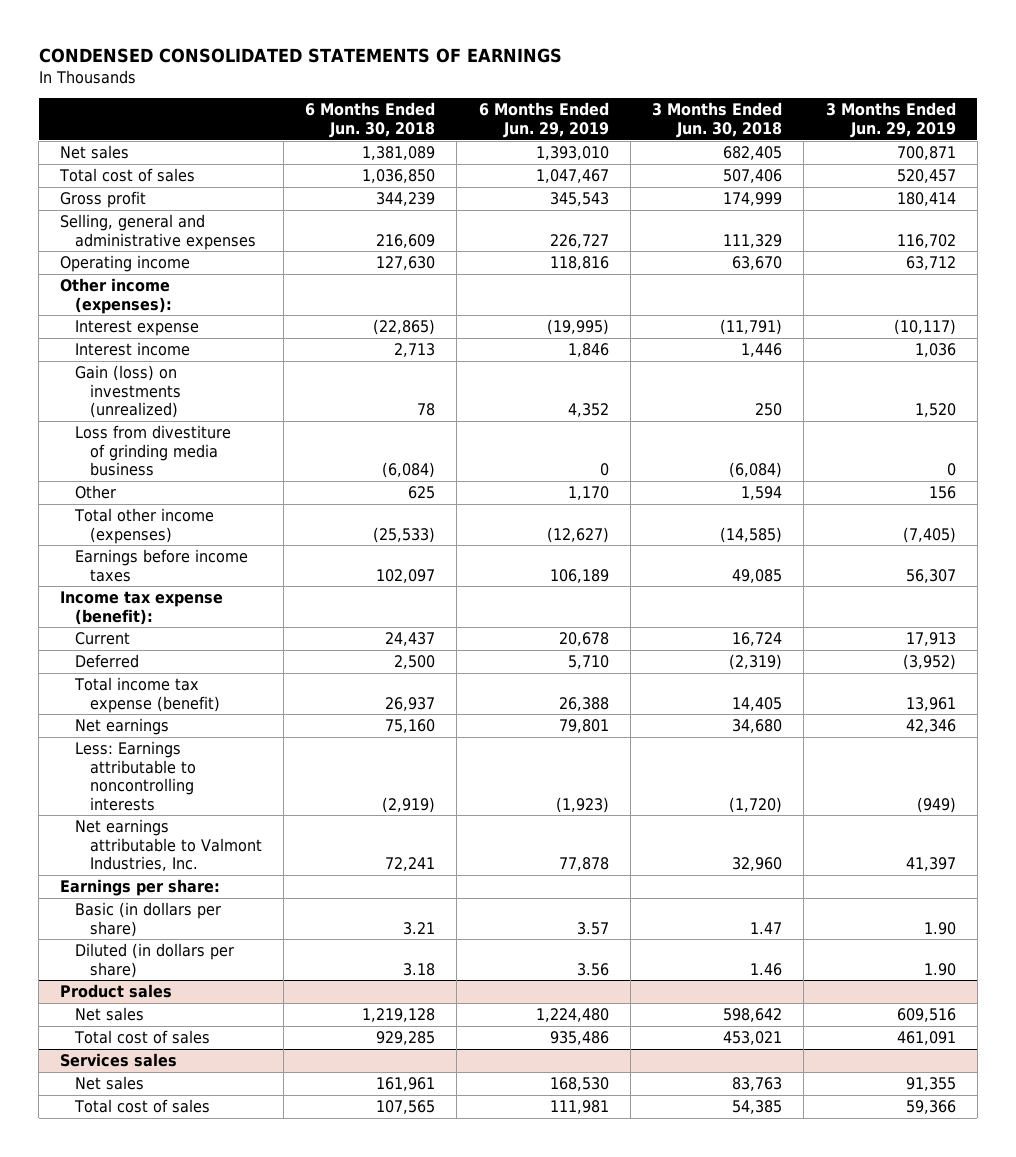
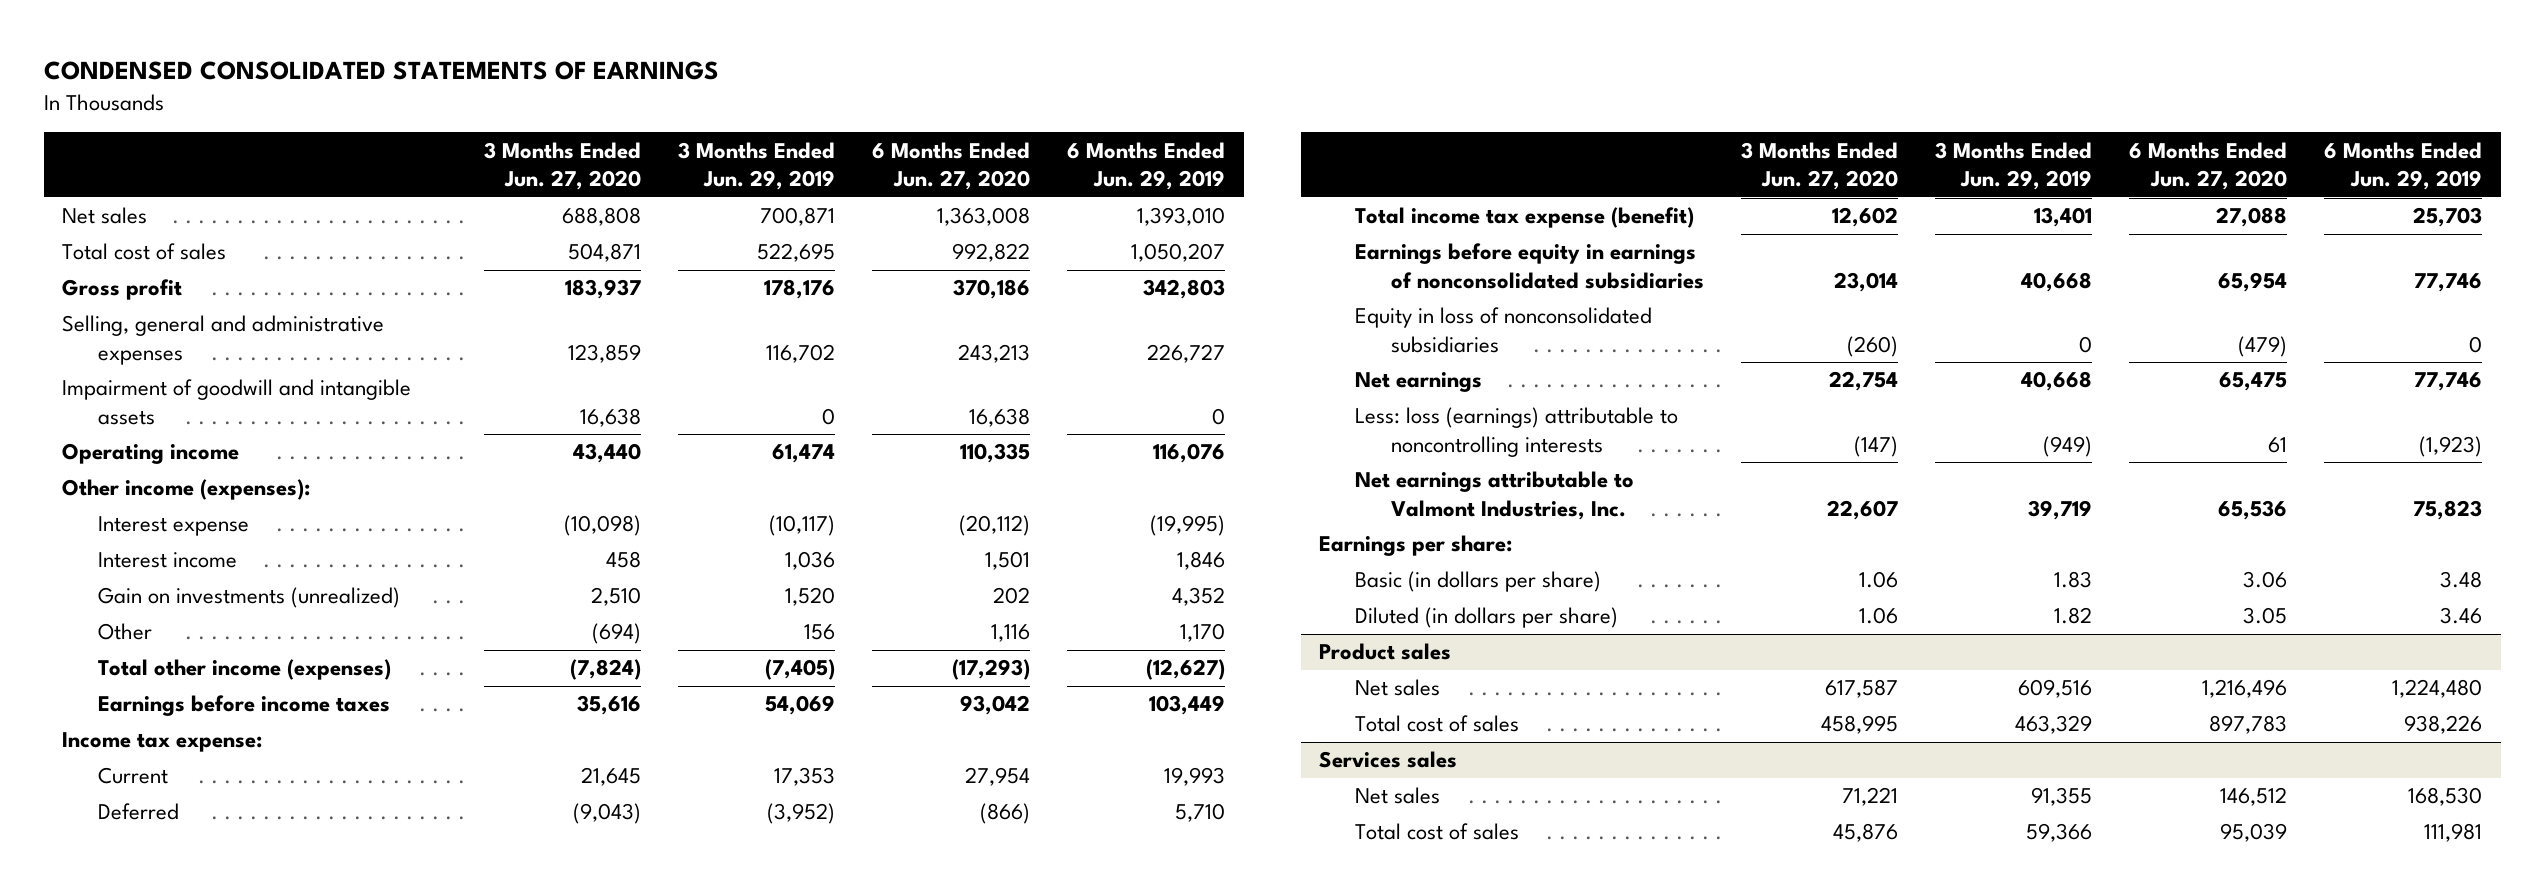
- | 6 Months Ended Jun. 30, 2018 | 6 Months Ended Jun. 29, 2019 | 3 Months Ended Jun. 30, 2018 | 3 Months Ended Jun. 29, 2019
+ | 3 Months Ended Jun. 27, 2020 | 3 Months Ended Jun. 29, 2019 | 6 Months Ended Jun. 27, 2020 | 6 Months Ended Jun. 29, 2019
- Total cost of sales | 1,036,850 | 1,047,467 | 507,406 | 520,457
- Gross profit | 344,239 | 345,543 | 174,999 | 180,414
+ Total cost of sales | 504,871 | 522,695 | 992,822 | 1,050,207
+ Gross profit | 183,937 | 178,176 | 370,186 | 342,803
- Operating income | 127,630 | 118,816 | 63,670 | 63,712
+ Impairment of goodwill and intangible assets | 16,638 | 0 | 16,638 | 0
+ Operating income | 43,440 | 61,474 | 110,335 | 116,076
- Gain (loss) on investments (unrealized) | 78 | 4,352 | 250 | 1,520
- Loss from divestiture of grinding media business | (6,084) | 0 | (6,084) | 0
+ Gain on investments (unrealized) | 2,510 | 1,520 | 202 | 4,352
- Earnings before income taxes | 102,097 | 106,189 | 49,085 | 56,307
- Income tax expense (benefit):
- Current | 24,437 | 20,678 | 16,724 | 17,913
+ Earnings before income taxes | 35,616 | 54,069 | 93,042 | 103,449
+ Income tax expense:
+ Current | 21,645 | 17,353 | 27,954 | 19,993
- Total income tax expense (benefit) | 26,937 | 26,388 | 14,405 | 13,961
- Net earnings | 75,160 | 79,801 | 34,680 | 42,346
- Less: Earnings attributable to noncontrolling interests | (2,919) | (1,923) | (1,720) | (949)
- Net earnings attributable to Valmont Industries, Inc. | 72,241 | 77,878 | 32,960 | 41,397
+ Total income tax expense (benefit) | 12,602 | 13,401 | 27,088 | 25,703
+ Earnings before equity in earnings of nonconsolidated subsidiaries | 23,014 | 40,668 | 65,954 | 77,746
+ Equity in loss of nonconsolidated subsidiaries | (260) | 0 | (479) | 0
+ Net earnings | 22,754 | 40,668 | 65,475 | 77,746
+ Less: loss (earnings) attributable to noncontrolling interests | (147) | (949) | 61 | (1,923)
+ Net earnings attributable to Valmont Industries, Inc. | 22,607 | 39,719 | 65,536 | 75,823
- Basic (in dollars per share) | 3.21 | 3.57 | 1.47 | 1.90
- Diluted (in dollars per share) | 3.18 | 3.56 | 1.46 | 1.90
+ Basic (in dollars per share) | 1.06 | 1.83 | 3.06 | 3.48
+ Diluted (in dollars per share) | 1.06 | 1.82 | 3.05 | 3.46
@ Product sales
- Total cost of sales | 929,285 | 935,486 | 453,021 | 461,091
+ Total cost of sales | 458,995 | 463,329 | 897,783 | 938,226

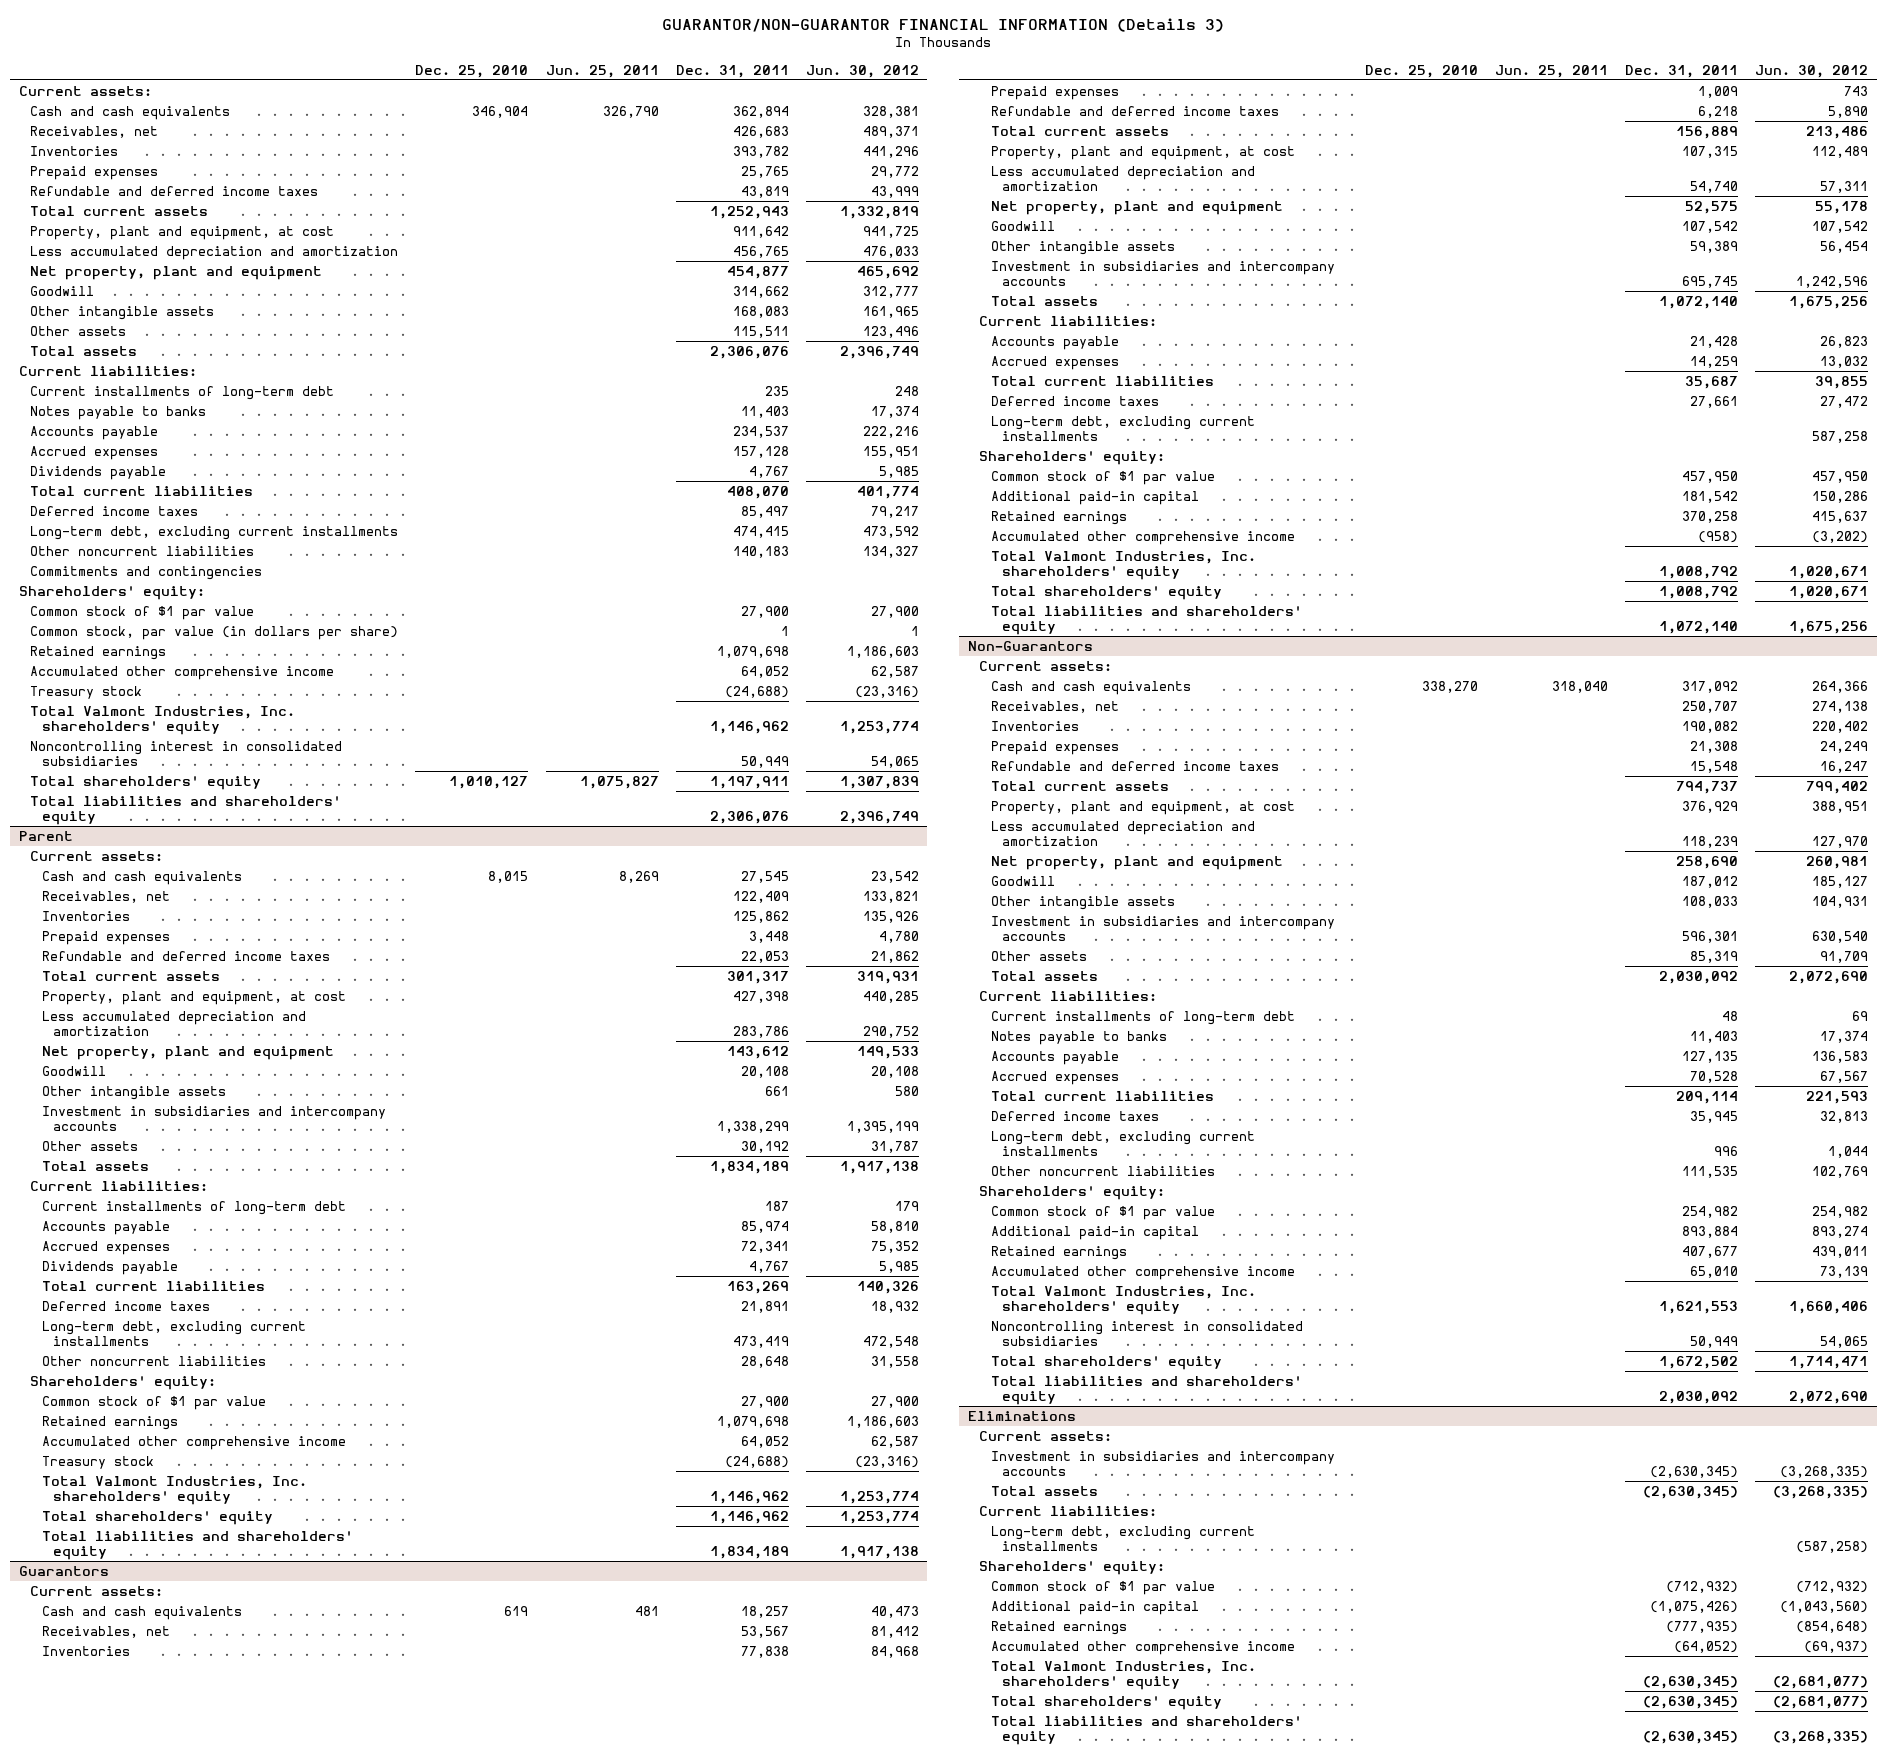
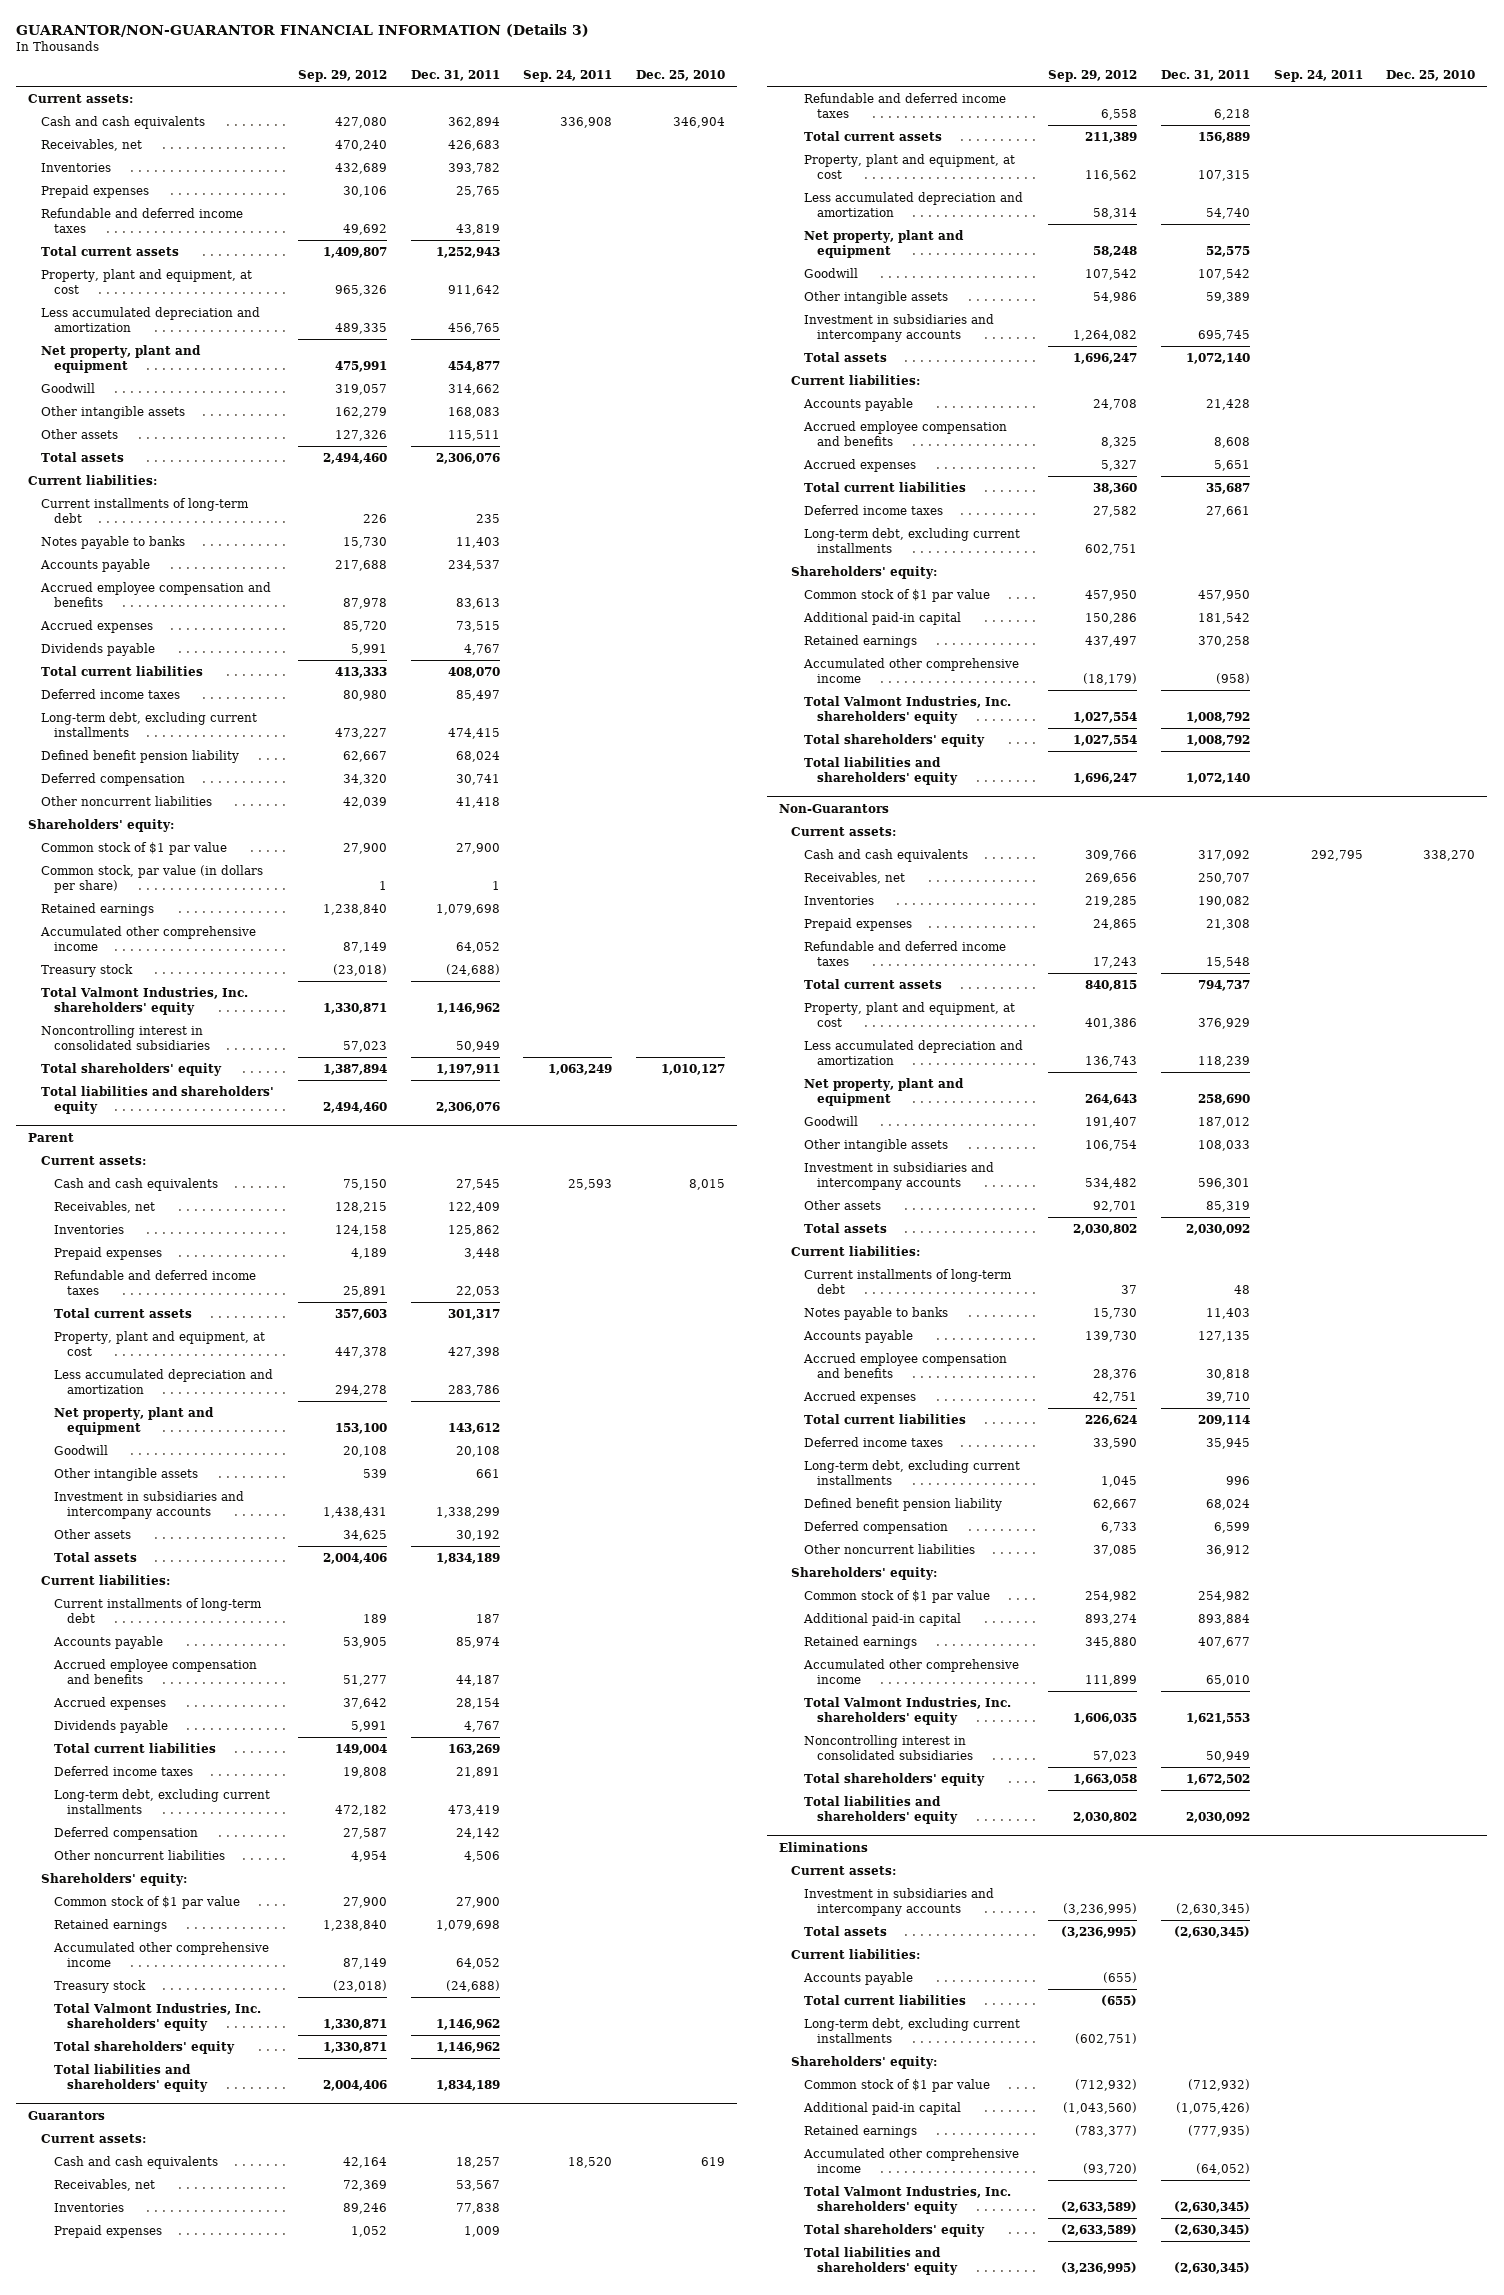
- | Dec. 25, 2010 | Jun. 25, 2011 | Dec. 31, 2011 | Jun. 30, 2012
+ | Sep. 29, 2012 | Dec. 31, 2011 | Sep. 24, 2011 | Dec. 25, 2010
- Accrued expenses | | | 157,128 | 155,951
+ Accrued employee compensation and benefits | 87,978 | 83,613 | |
+ Accrued expenses | 85,720 | 73,515 | |
- Other noncurrent liabilities | | | 140,183 | 134,327
- Commitments and contingencies
+ Defined benefit pension liability | 62,667 | 68,024 | |
+ Deferred compensation | 34,320 | 30,741 | |
+ Other noncurrent liabilities | 42,039 | 41,418 | |
@ Parent
- Accrued expenses | | | 72,341 | 75,352
+ Accrued employee compensation and benefits | 51,277 | 44,187 | |
+ Accrued expenses | 37,642 | 28,154 | |
- Other noncurrent liabilities | | | 28,648 | 31,558
+ Deferred compensation | 27,587 | 24,142 | |
+ Other noncurrent liabilities | 4,954 | 4,506 | |
@ Guarantors
- Accrued expenses | | | 14,259 | 13,032
+ Accrued employee compensation and benefits | 8,325 | 8,608 | |
+ Accrued expenses | 5,327 | 5,651 | |
@ Non-Guarantors
- Accrued expenses | | | 70,528 | 67,567
+ Accrued employee compensation and benefits | 28,376 | 30,818 | |
+ Accrued expenses | 42,751 | 39,710 | |
- Other noncurrent liabilities | | | 111,535 | 102,769
+ Defined benefit pension liability | 62,667 | 68,024 | |
+ Deferred compensation | 6,733 | 6,599 | |
+ Other noncurrent liabilities | 37,085 | 36,912 | |
@ Eliminations
+ Accounts payable | (655) | | |
+ Total current liabilities | (655) | | |

